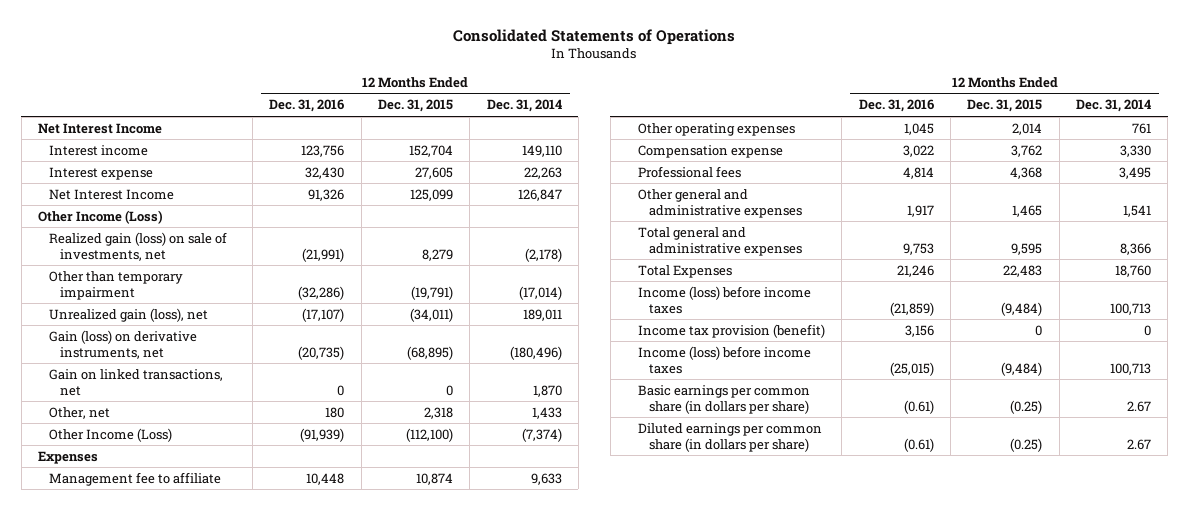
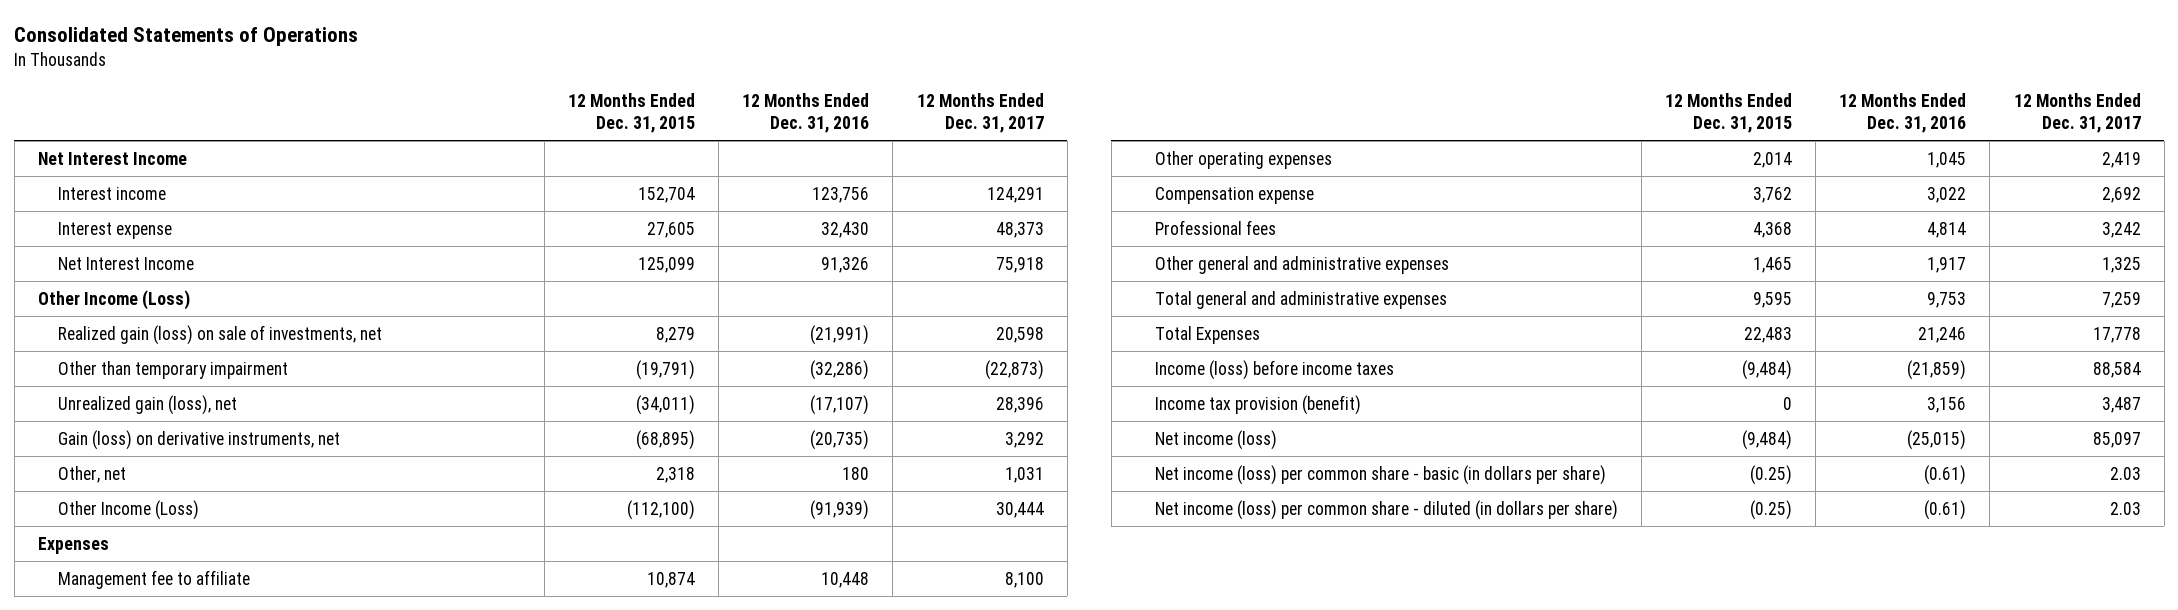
- | 12 Months Ended Dec. 31, 2016 | 12 Months Ended Dec. 31, 2015 | 12 Months Ended Dec. 31, 2014
+ | 12 Months Ended Dec. 31, 2015 | 12 Months Ended Dec. 31, 2016 | 12 Months Ended Dec. 31, 2017
- Gain on linked transactions, net | 0 | 0 | 1,870
- Income (loss) before income taxes | (25,015) | (9,484) | 100,713
- Basic earnings per common share (in dollars per share) | (0.61) | (0.25) | 2.67
- Diluted earnings per common share (in dollars per share) | (0.61) | (0.25) | 2.67
+ Net income (loss) | (9,484) | (25,015) | 85,097
+ Net income (loss) per common share - basic (in dollars per share) | (0.25) | (0.61) | 2.03
+ Net income (loss) per common share - diluted (in dollars per share) | (0.25) | (0.61) | 2.03

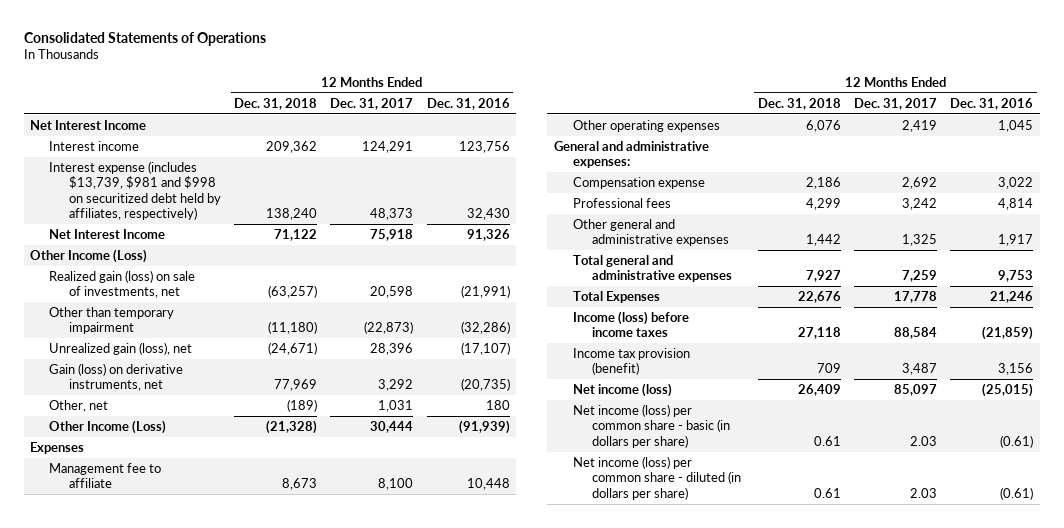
- | 12 Months Ended Dec. 31, 2015 | 12 Months Ended Dec. 31, 2016 | 12 Months Ended Dec. 31, 2017
+ | 12 Months Ended Dec. 31, 2018 | 12 Months Ended Dec. 31, 2017 | 12 Months Ended Dec. 31, 2016
- Interest expense | 27,605 | 32,430 | 48,373
+ Interest expense (includes $13,739, $981 and $998 on securitized debt held by affiliates, respectively) | 138,240 | 48,373 | 32,430
+ General and administrative expenses:

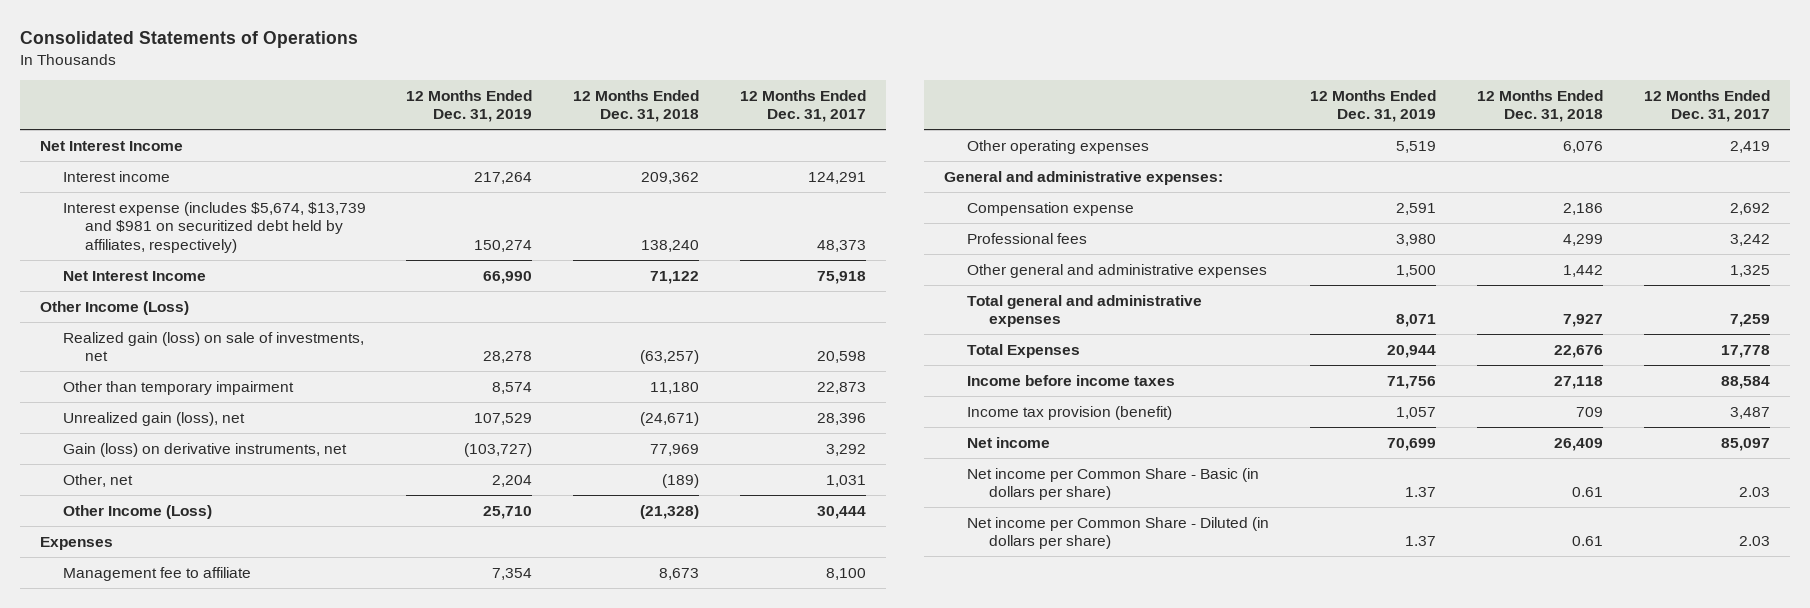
- | 12 Months Ended Dec. 31, 2018 | 12 Months Ended Dec. 31, 2017 | 12 Months Ended Dec. 31, 2016
+ | 12 Months Ended Dec. 31, 2019 | 12 Months Ended Dec. 31, 2018 | 12 Months Ended Dec. 31, 2017
- Interest expense (includes $13,739, $981 and $998 on securitized debt held by affiliates, respectively) | 138,240 | 48,373 | 32,430
+ Interest expense (includes $5,674, $13,739 and $981 on securitized debt held by affiliates, respectively) | 150,274 | 138,240 | 48,373
- Other than temporary impairment | (11,180) | (22,873) | (32,286)
+ Other than temporary impairment | 8,574 | 11,180 | 22,873
- Income (loss) before income taxes | 27,118 | 88,584 | (21,859)
+ Income before income taxes | 71,756 | 27,118 | 88,584
- Net income (loss) | 26,409 | 85,097 | (25,015)
- Net income (loss) per common share - basic (in dollars per share) | 0.61 | 2.03 | (0.61)
- Net income (loss) per common share - diluted (in dollars per share) | 0.61 | 2.03 | (0.61)
+ Net income | 70,699 | 26,409 | 85,097
+ Net income per Common Share - Basic (in dollars per share) | 1.37 | 0.61 | 2.03
+ Net income per Common Share - Diluted (in dollars per share) | 1.37 | 0.61 | 2.03

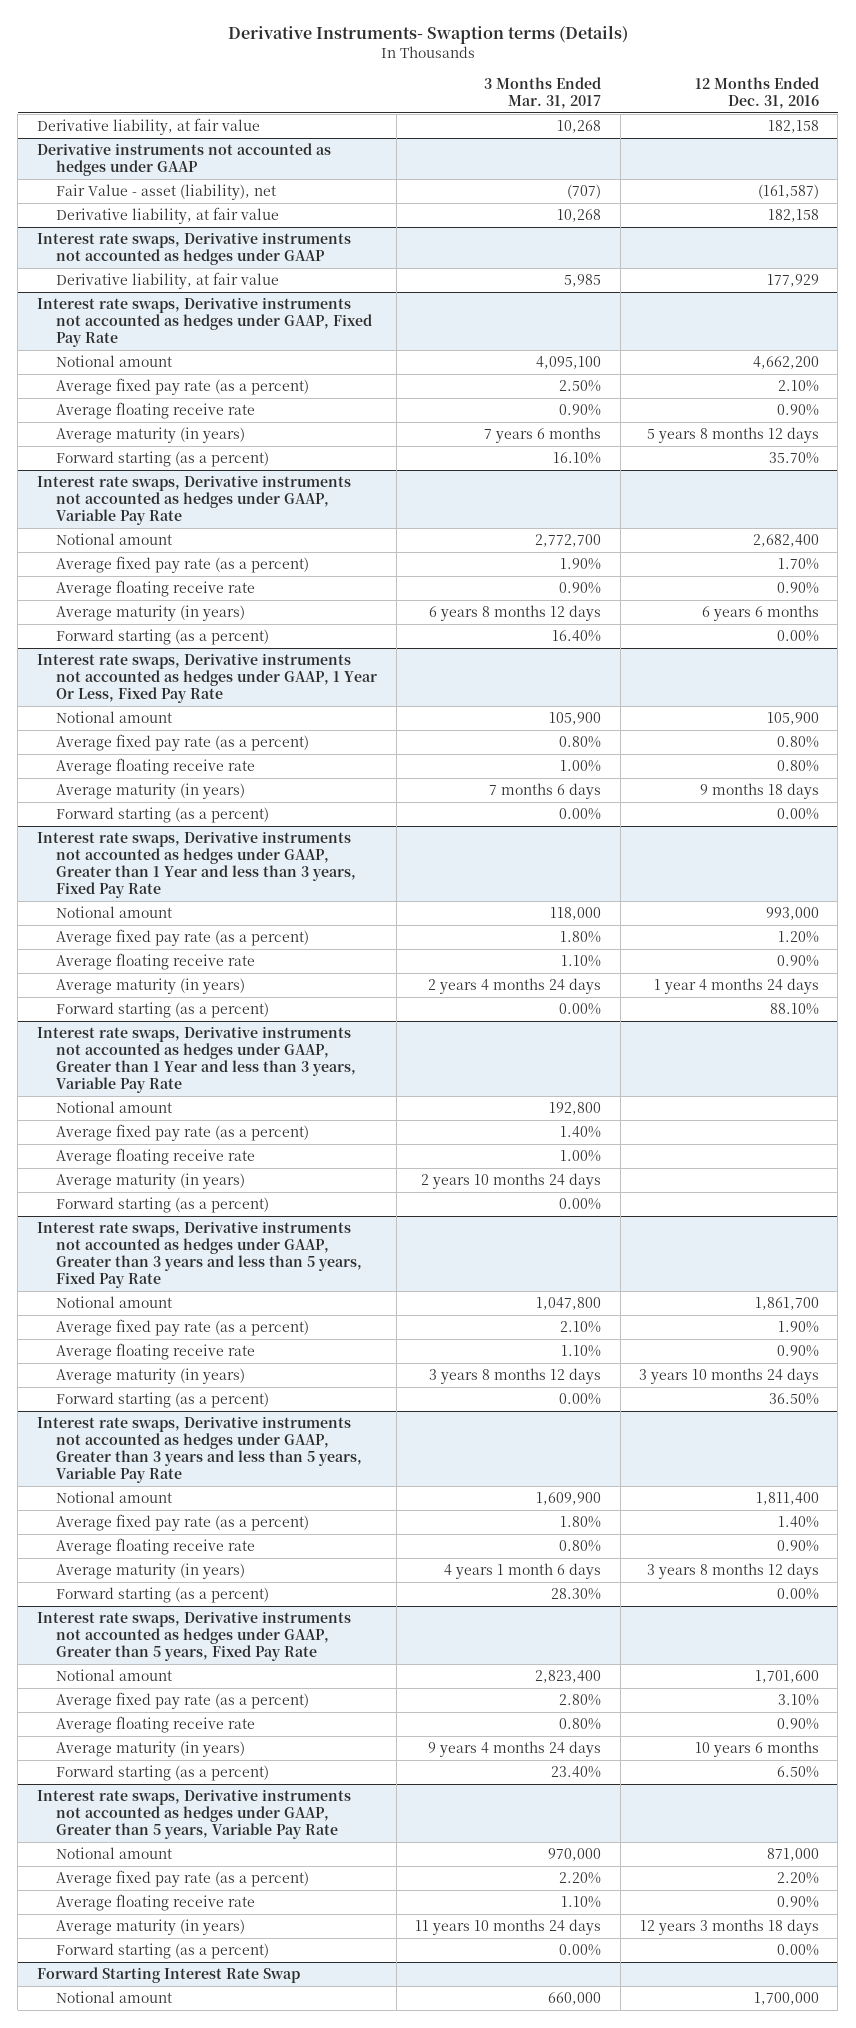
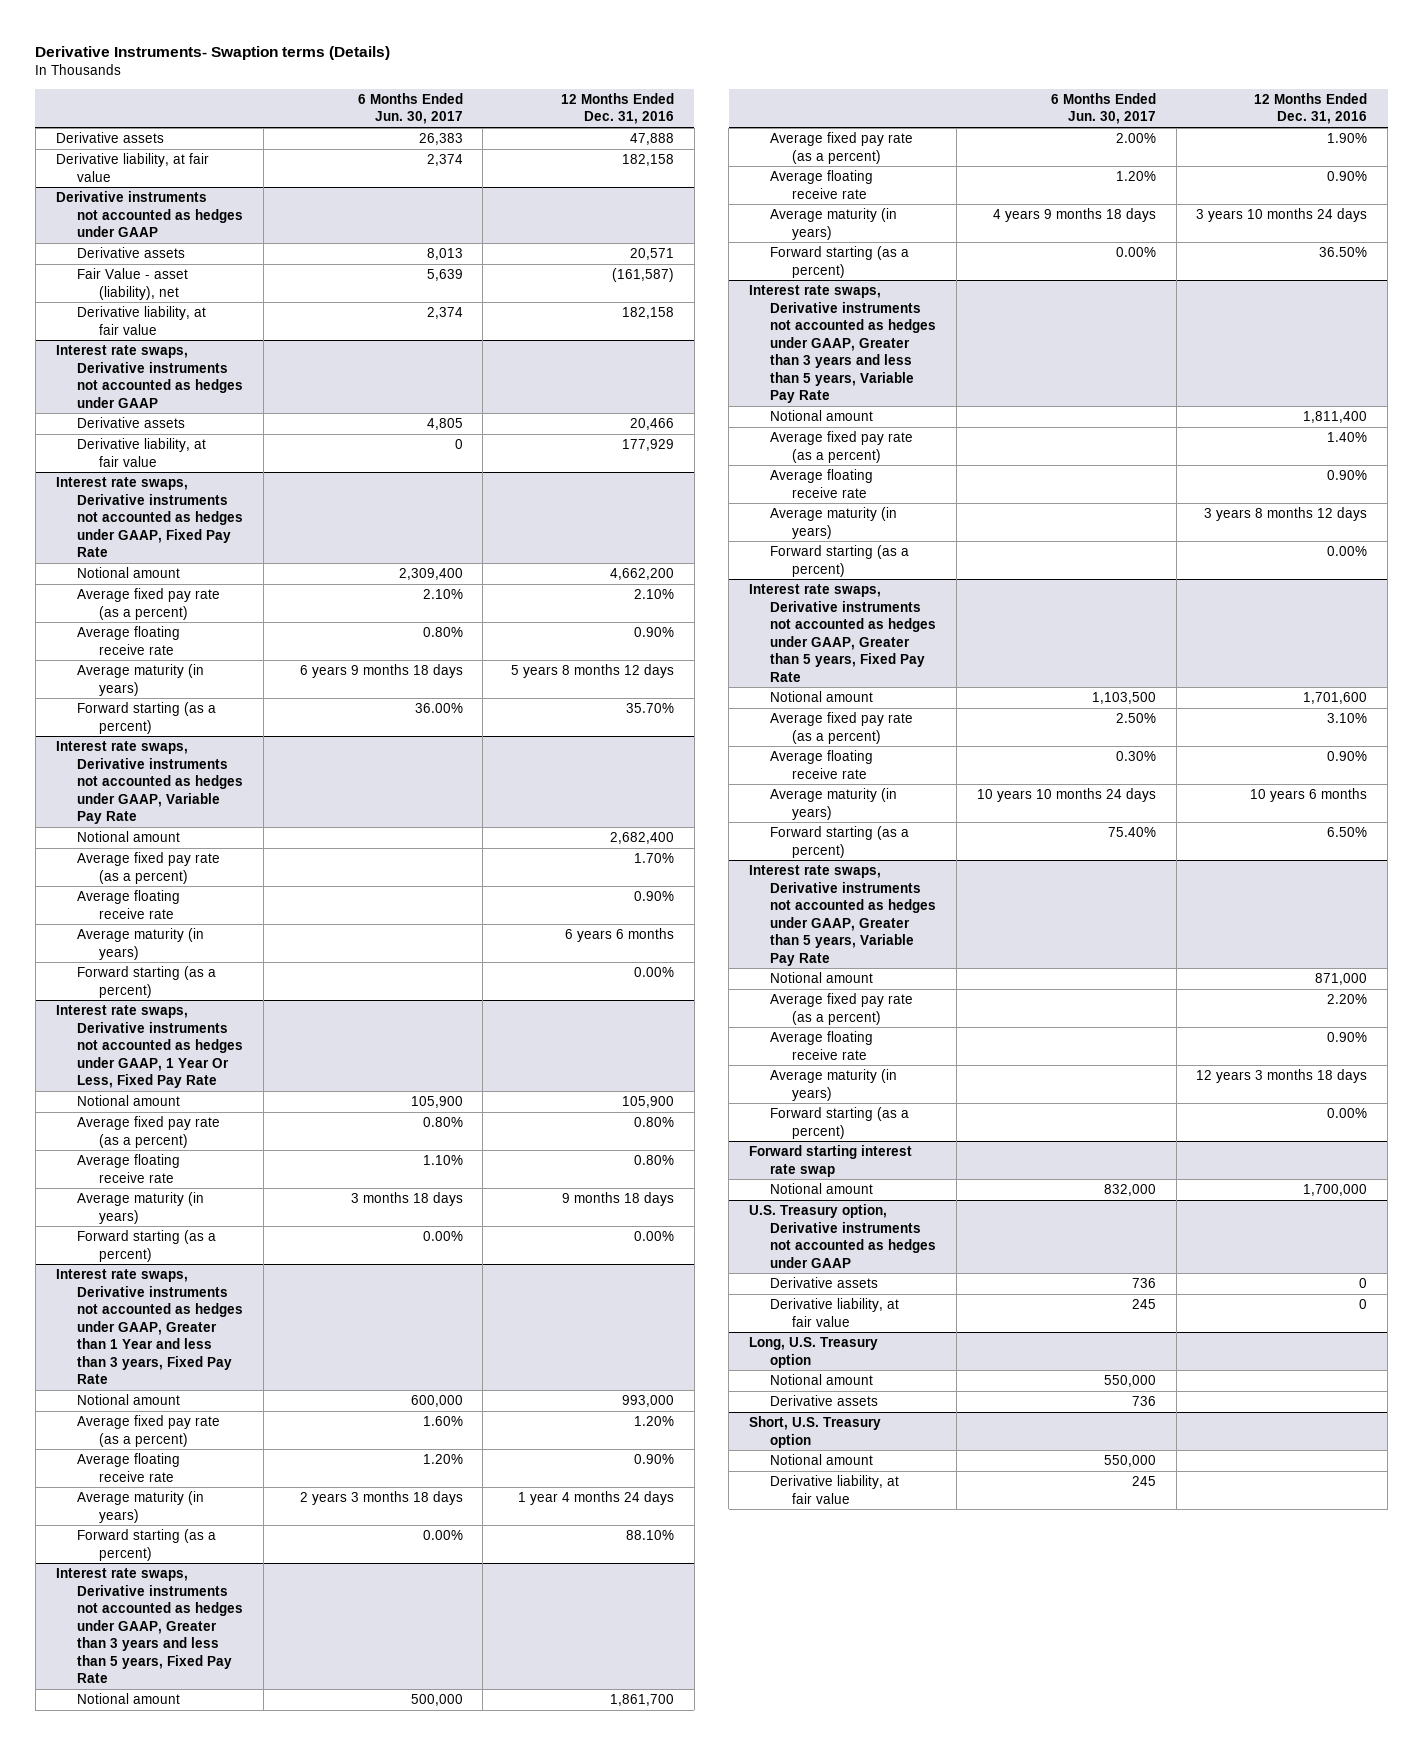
- | 3 Months Ended Mar. 31, 2017 | 12 Months Ended Dec. 31, 2016
+ | 6 Months Ended Jun. 30, 2017 | 12 Months Ended Dec. 31, 2016
+ Derivative assets | 26,383 | 47,888
@ Derivative instruments not accounted as hedges under GAAP
+ Derivative assets | 8,013 | 20,571
@ Interest rate swaps, Derivative instruments not accounted as hedges under GAAP
+ Derivative assets | 4,805 | 20,466
- Interest rate swaps, Derivative instruments not accounted as hedges under GAAP, Greater than 1 Year and less than 3 years, Variable Pay Rate
- Notional amount | 192,800 |
- Average fixed pay rate (as a percent) | 1.40% |
- Average floating receive rate | 1.00% |
- Average maturity (in years) | 2 years 10 months 24 days |
- Forward starting (as a percent) | 0.00% |
- Forward Starting Interest Rate Swap
+ Forward starting interest rate swap
+ U.S. Treasury option, Derivative instruments not accounted as hedges under GAAP
+ Derivative assets | 736 | 0
+ Derivative liability, at fair value | 245 | 0
+ Long, U.S. Treasury option
+ Notional amount | 550,000 |
+ Derivative assets | 736 |
+ Short, U.S. Treasury option
+ Notional amount | 550,000 |
+ Derivative liability, at fair value | 245 |

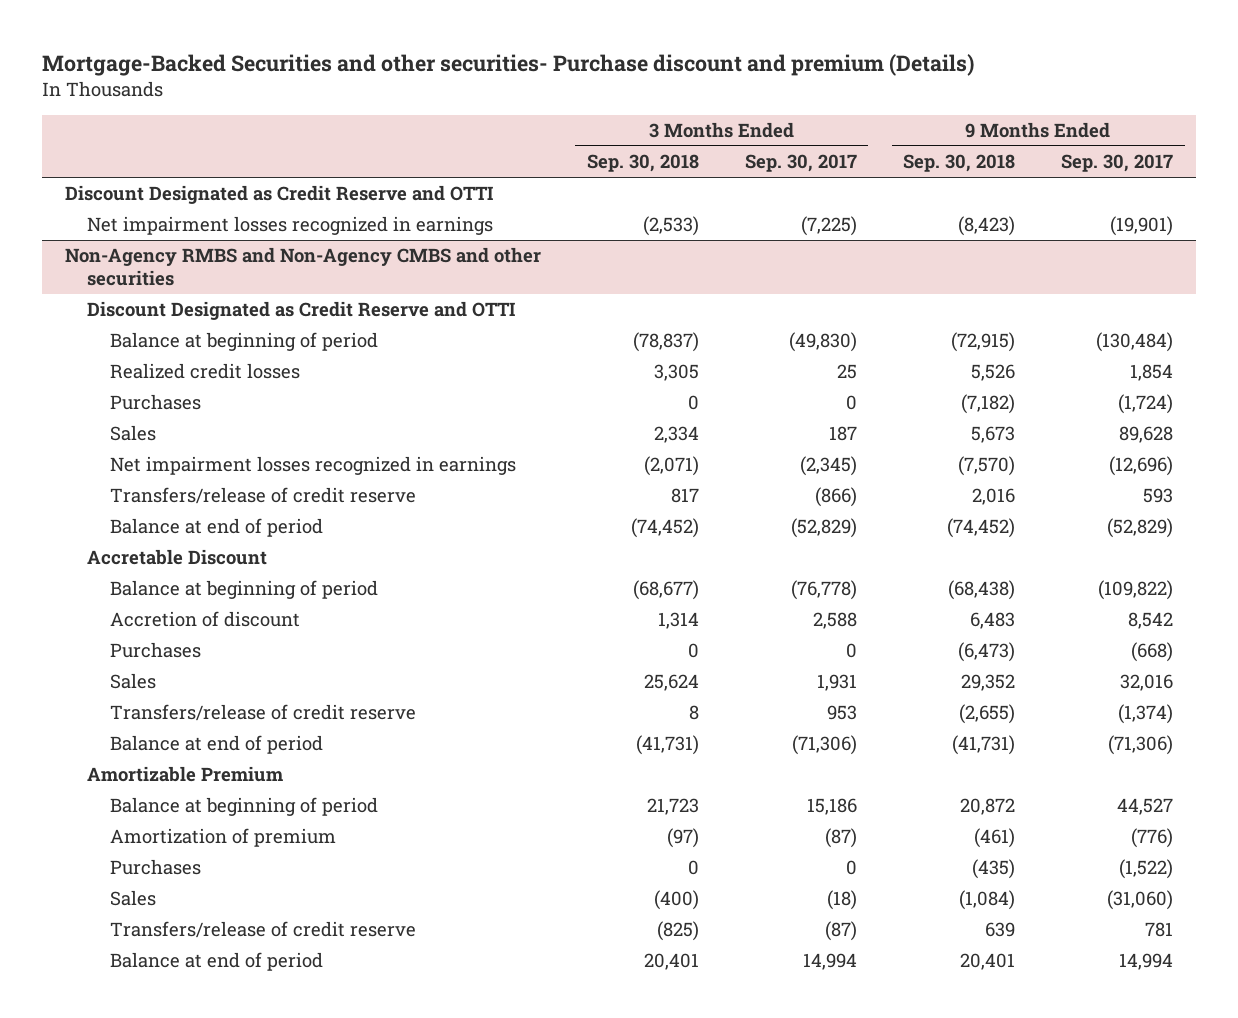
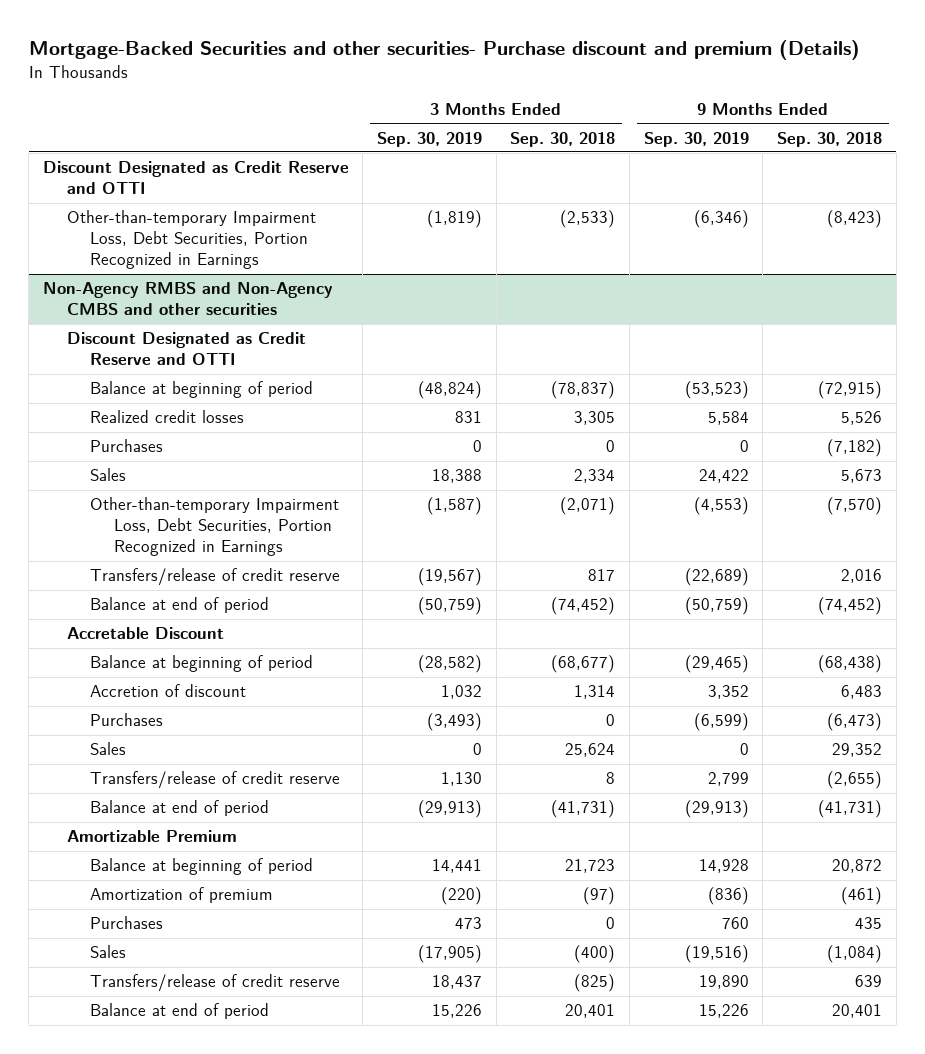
- | 3 Months Ended Sep. 30, 2018 | 3 Months Ended Sep. 30, 2017 | 9 Months Ended Sep. 30, 2018 | 9 Months Ended Sep. 30, 2017
+ | 3 Months Ended Sep. 30, 2019 | 3 Months Ended Sep. 30, 2018 | 9 Months Ended Sep. 30, 2019 | 9 Months Ended Sep. 30, 2018
- Net impairment losses recognized in earnings | (2,533) | (7,225) | (8,423) | (19,901)
+ Other-than-temporary Impairment Loss, Debt Securities, Portion Recognized in Earnings | (1,819) | (2,533) | (6,346) | (8,423)
@ Non-Agency RMBS and Non-Agency CMBS and other securities
- Net impairment losses recognized in earnings | (2,071) | (2,345) | (7,570) | (12,696)
+ Other-than-temporary Impairment Loss, Debt Securities, Portion Recognized in Earnings | (1,587) | (2,071) | (4,553) | (7,570)
- Purchases | 0 | 0 | (435) | (1,522)
+ Purchases | 473 | 0 | 760 | 435

